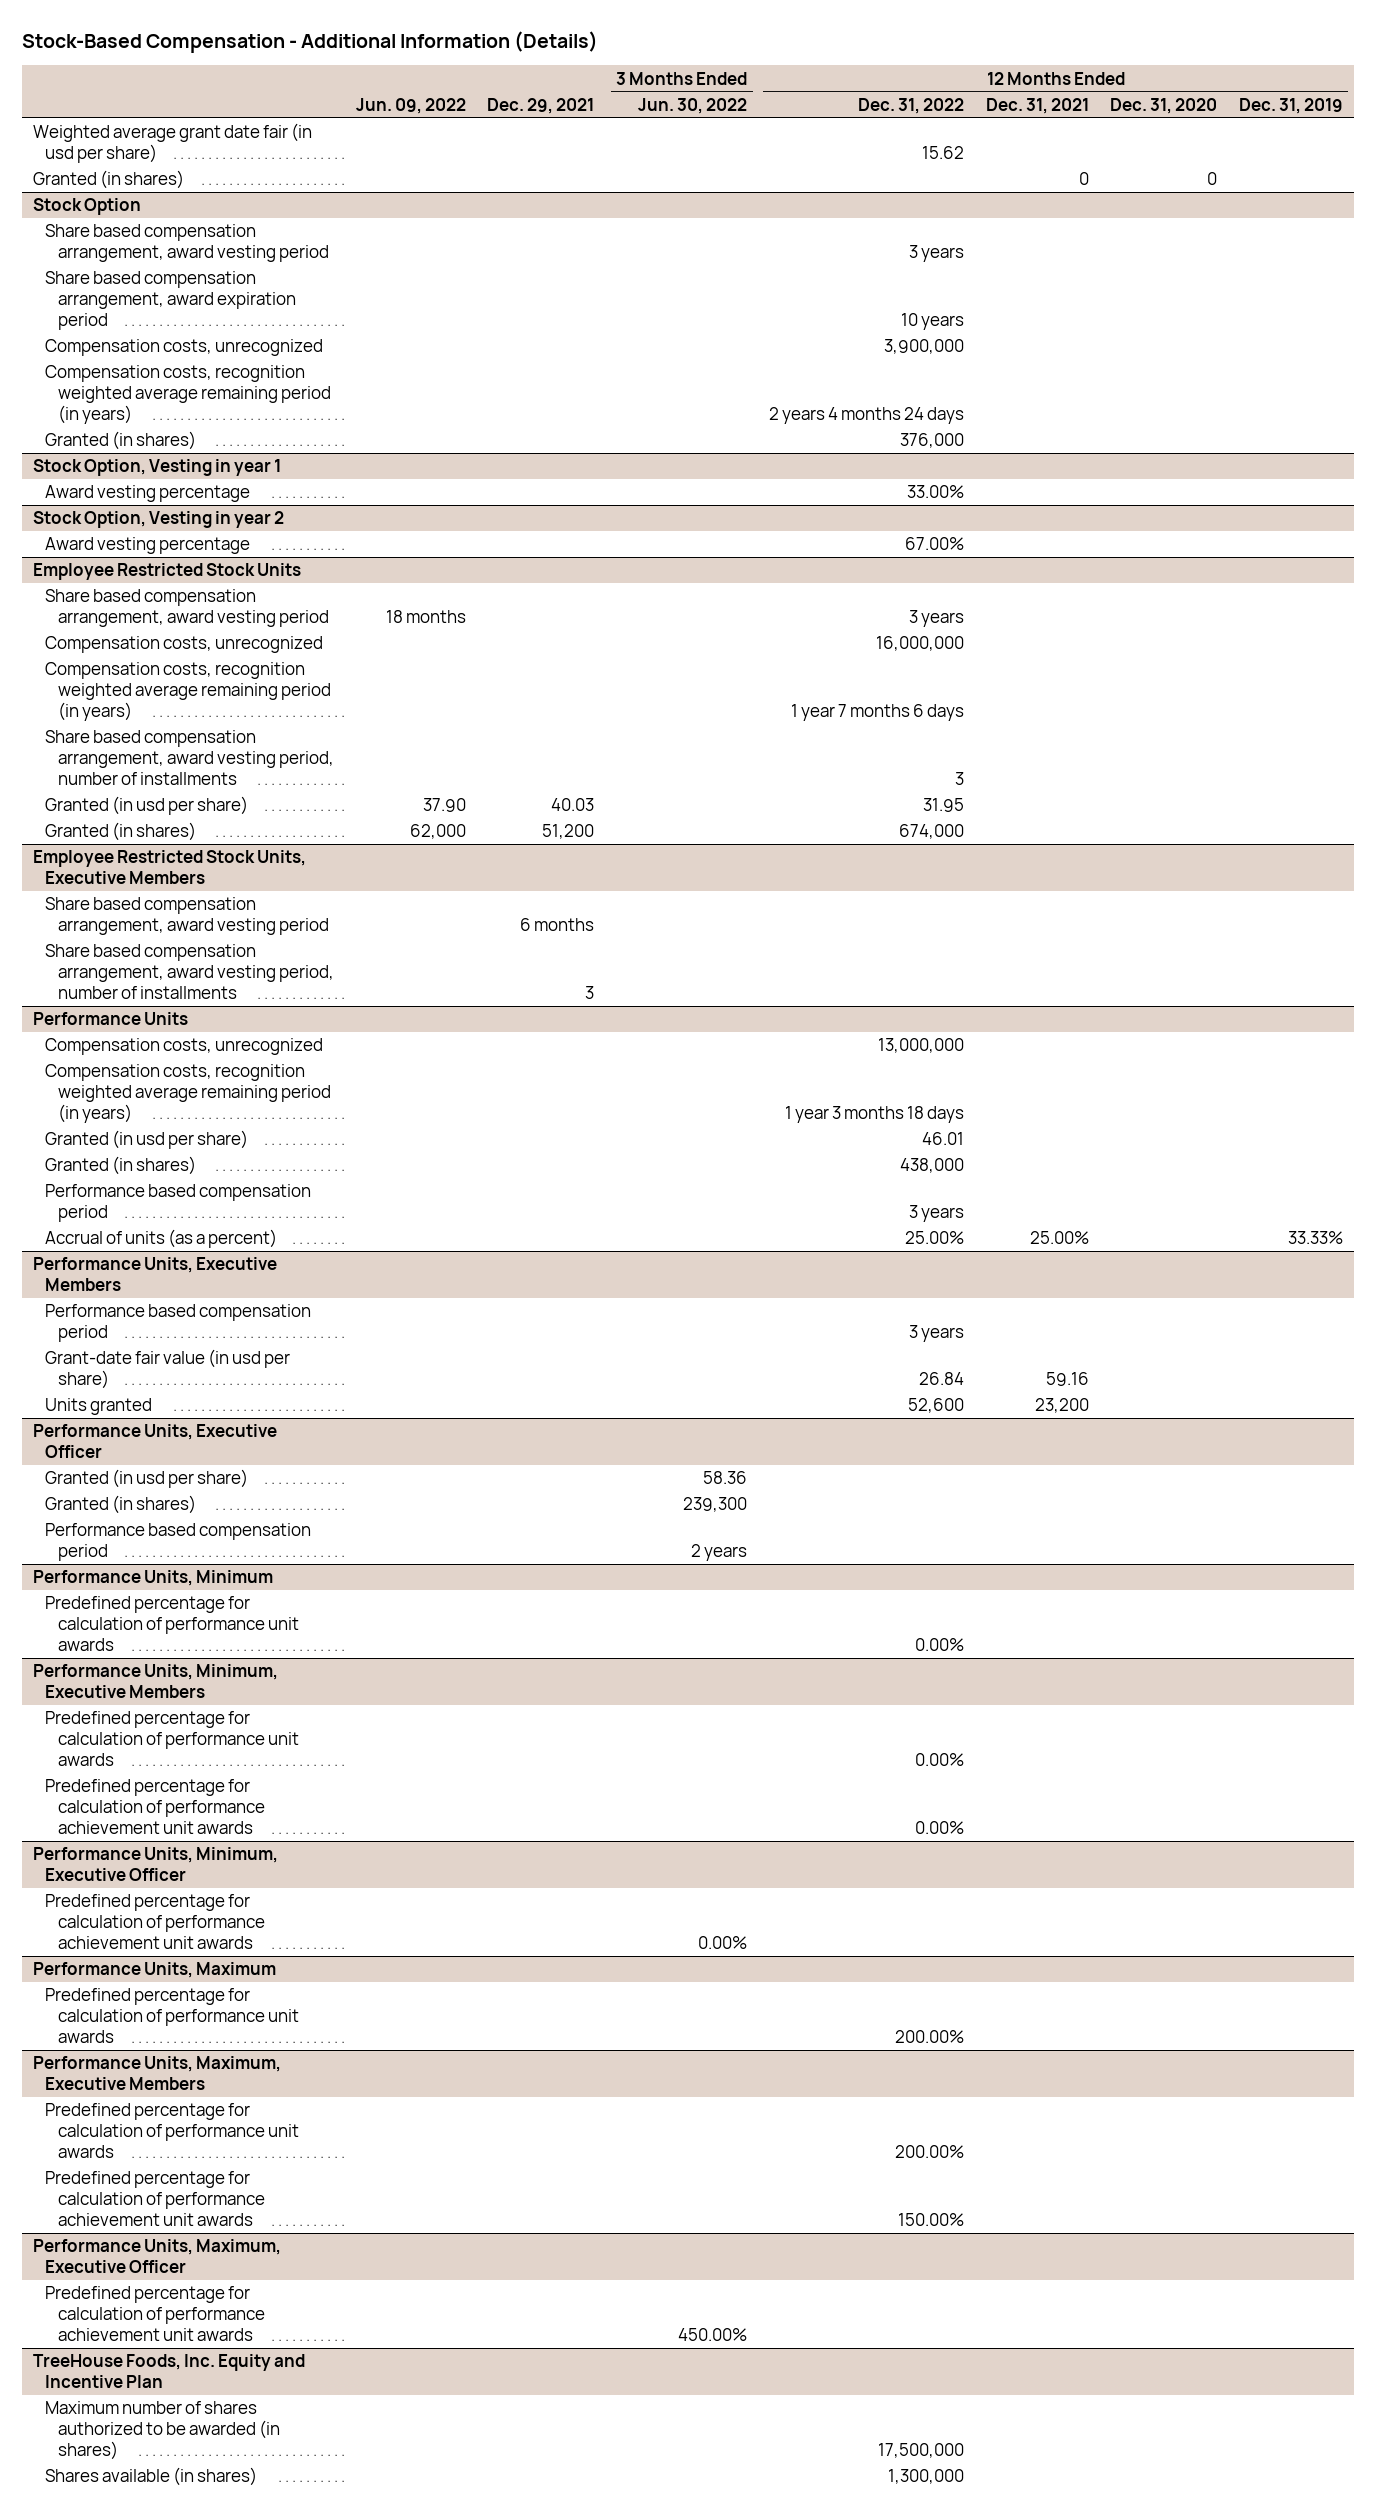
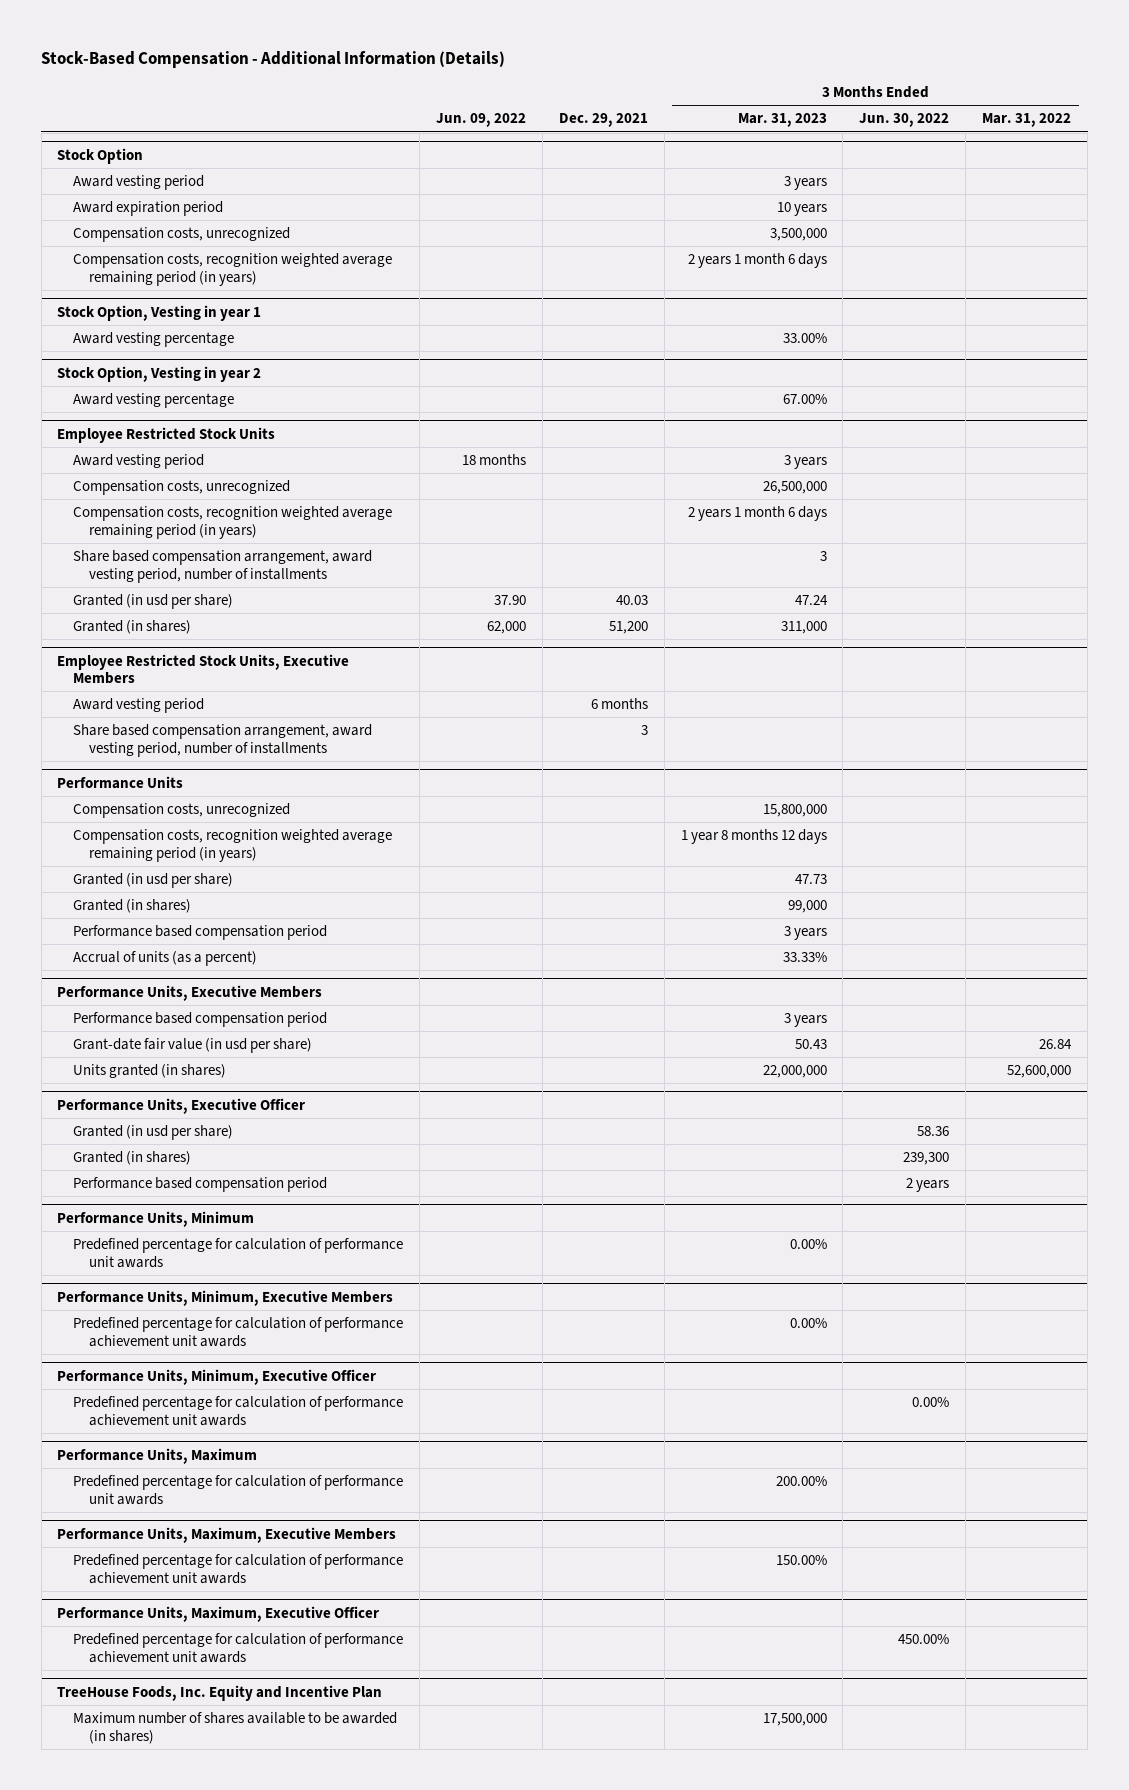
- | Jun. 09, 2022 | Dec. 29, 2021 | 3 Months Ended Jun. 30, 2022 | 12 Months Ended Dec. 31, 2022 | 12 Months Ended Dec. 31, 2021 | 12 Months Ended Dec. 31, 2020 | 12 Months Ended Dec. 31, 2019
+ | Jun. 09, 2022 | Dec. 29, 2021 | 3 Months Ended Mar. 31, 2023 | 3 Months Ended Jun. 30, 2022 | 3 Months Ended Mar. 31, 2022
- Weighted average grant date fair (in usd per share) | | | | 15.62 | | |
- Granted (in shares) | | | | | 0 | 0 |
@ Stock Option
- Share based compensation arrangement, award vesting period | | | | 3 years | | |
- Share based compensation arrangement, award expiration period | | | | 10 years | | |
+ Award vesting period | | | 3 years | |
+ Award expiration period | | | 10 years | |
- Granted (in shares) | | | | 376,000 | | |
@ Employee Restricted Stock Units
- Share based compensation arrangement, award vesting period | 18 months | | | 3 years | | |
+ Award vesting period | 18 months | | 3 years | |
@ Employee Restricted Stock Units, Executive Members
- Share based compensation arrangement, award vesting period | | 6 months | | | | |
+ Award vesting period | | 6 months | | |
@ Performance Units, Executive Members
- Units granted | | | | 52,600 | 23,200 | |
+ Units granted (in shares) | | | 22,000,000 | | 52,600,000
@ Performance Units, Minimum, Executive Members
- Predefined percentage for calculation of performance unit awards | | | | 0.00% | | |
@ Performance Units, Maximum, Executive Members
- Predefined percentage for calculation of performance unit awards | | | | 200.00% | | |
@ TreeHouse Foods, Inc. Equity and Incentive Plan
- Maximum number of shares authorized to be awarded (in shares) | | | | 17,500,000 | | |
- Shares available (in shares) | | | | 1,300,000 | | |
+ Maximum number of shares available to be awarded (in shares) | | | 17,500,000 | |

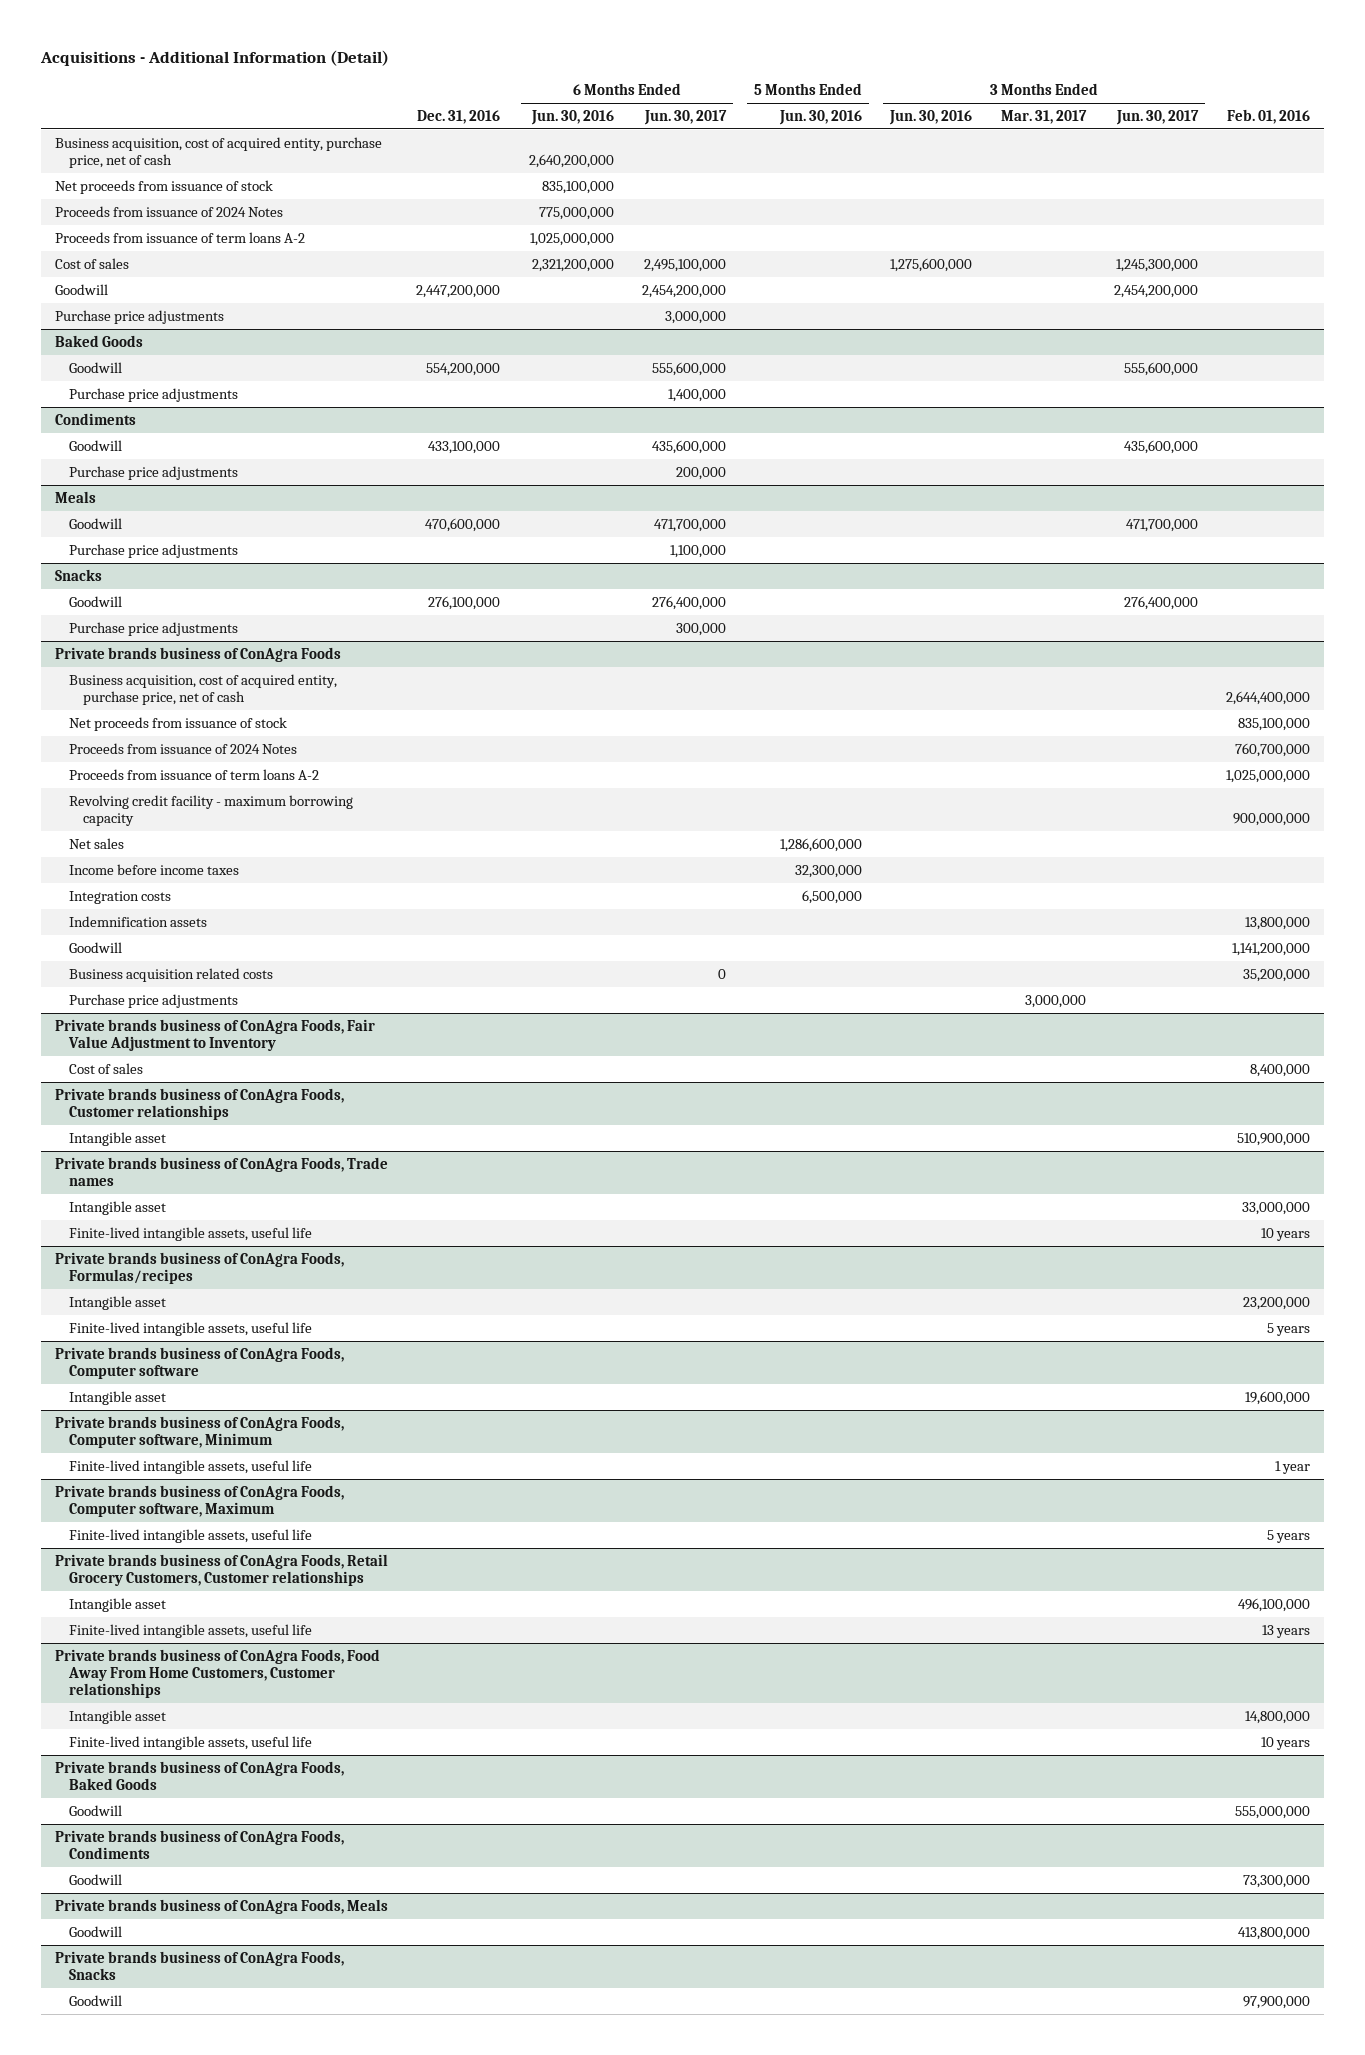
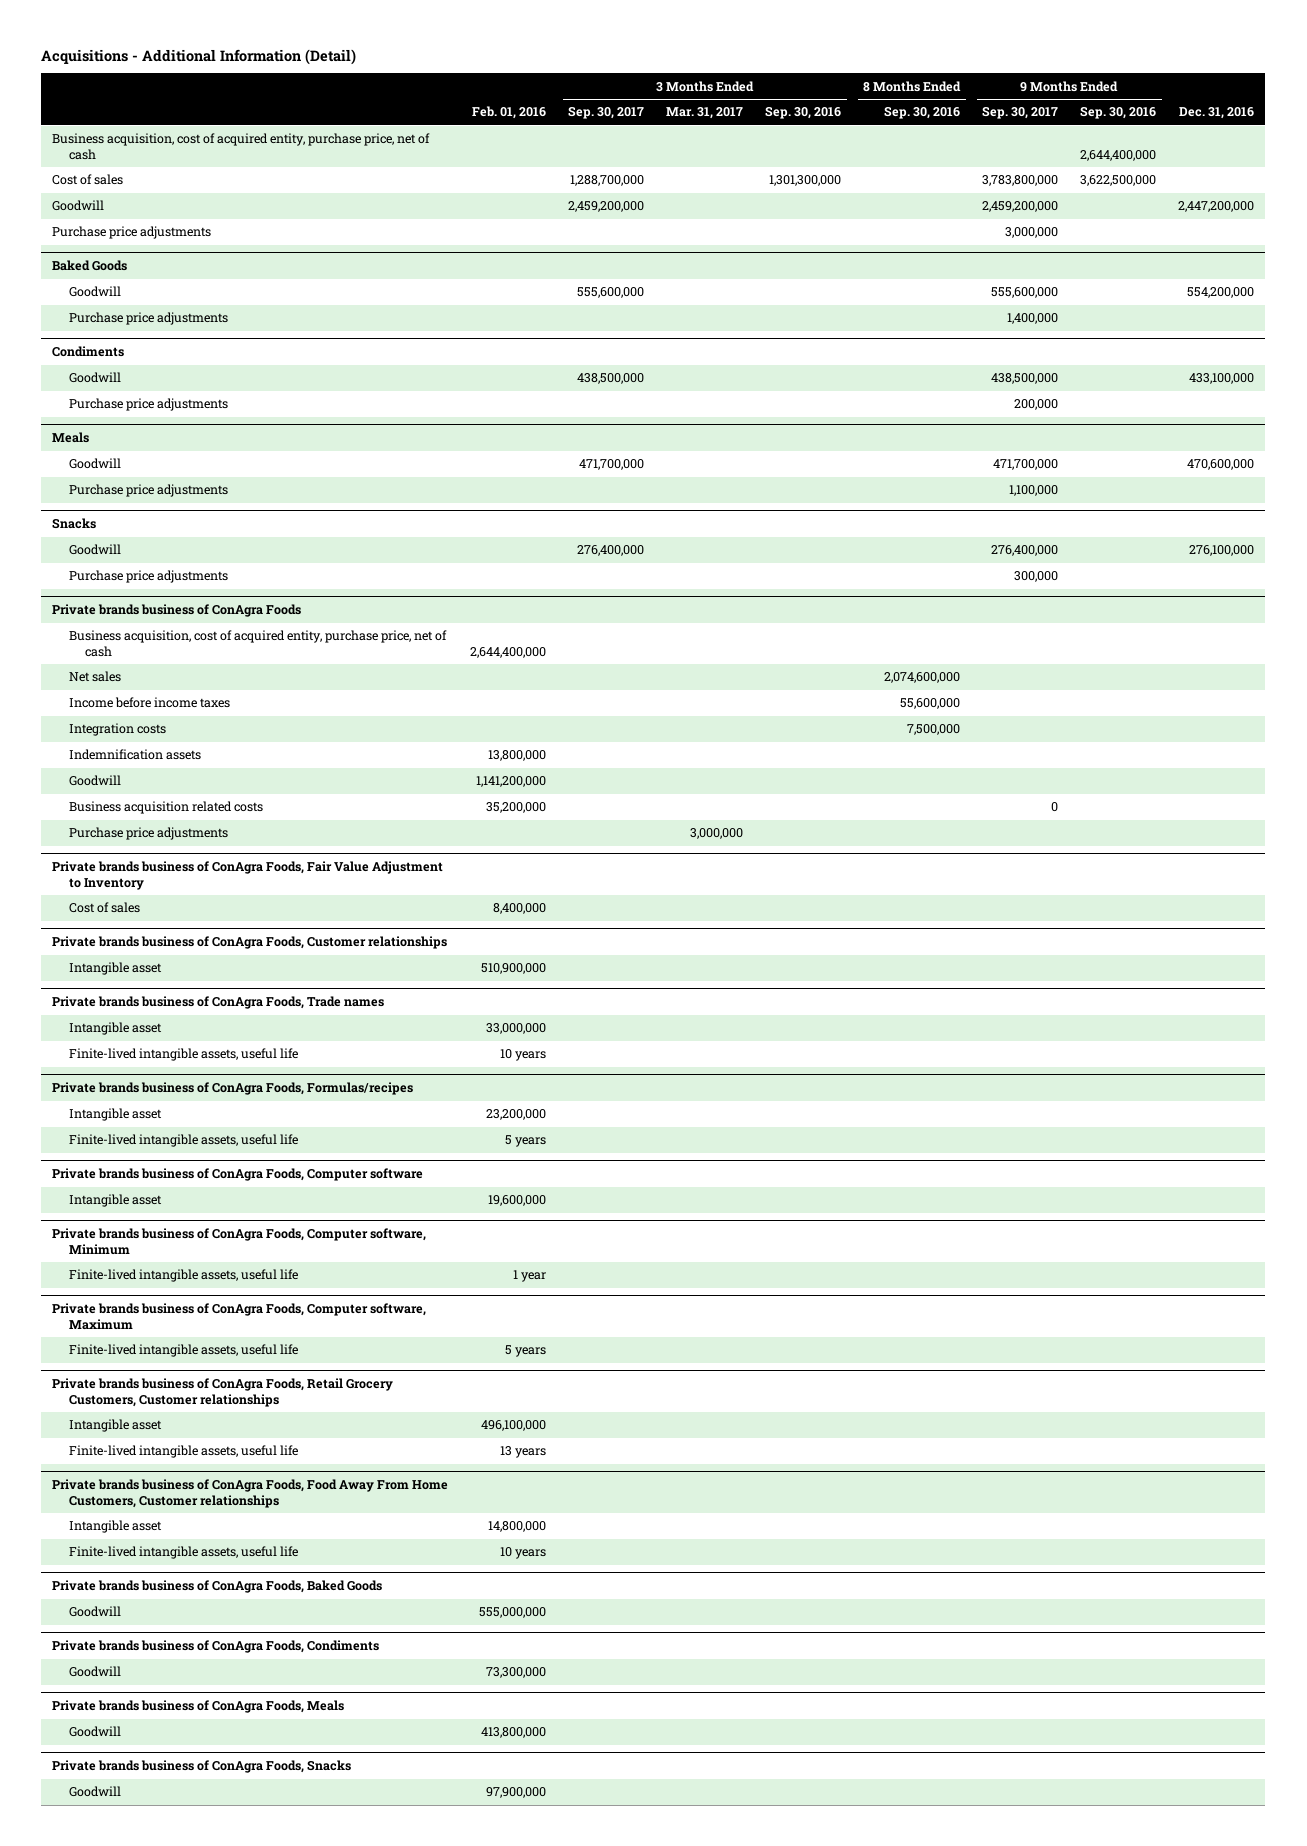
- | Dec. 31, 2016 | 6 Months Ended Jun. 30, 2016 | 6 Months Ended Jun. 30, 2017 | 5 Months Ended Jun. 30, 2016 | 3 Months Ended Jun. 30, 2016 | 3 Months Ended Mar. 31, 2017 | 3 Months Ended Jun. 30, 2017 | Feb. 01, 2016
+ | Feb. 01, 2016 | 3 Months Ended Sep. 30, 2017 | 3 Months Ended Mar. 31, 2017 | 3 Months Ended Sep. 30, 2016 | 8 Months Ended Sep. 30, 2016 | 9 Months Ended Sep. 30, 2017 | 9 Months Ended Sep. 30, 2016 | Dec. 31, 2016
- Net proceeds from issuance of stock | | 835,100,000 | | | | | |
- Proceeds from issuance of 2024 Notes | | 775,000,000 | | | | | |
- Proceeds from issuance of term loans A-2 | | 1,025,000,000 | | | | | |
@ Private brands business of ConAgra Foods
- Net proceeds from issuance of stock | | | | | | | | 835,100,000
- Proceeds from issuance of 2024 Notes | | | | | | | | 760,700,000
- Proceeds from issuance of term loans A-2 | | | | | | | | 1,025,000,000
- Revolving credit facility - maximum borrowing capacity | | | | | | | | 900,000,000

